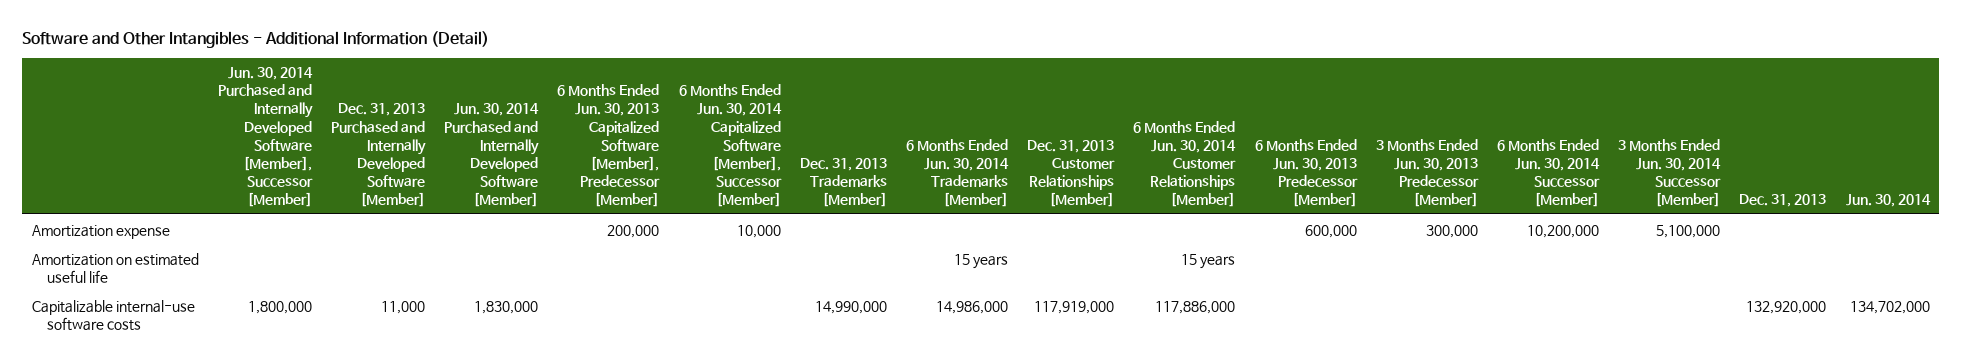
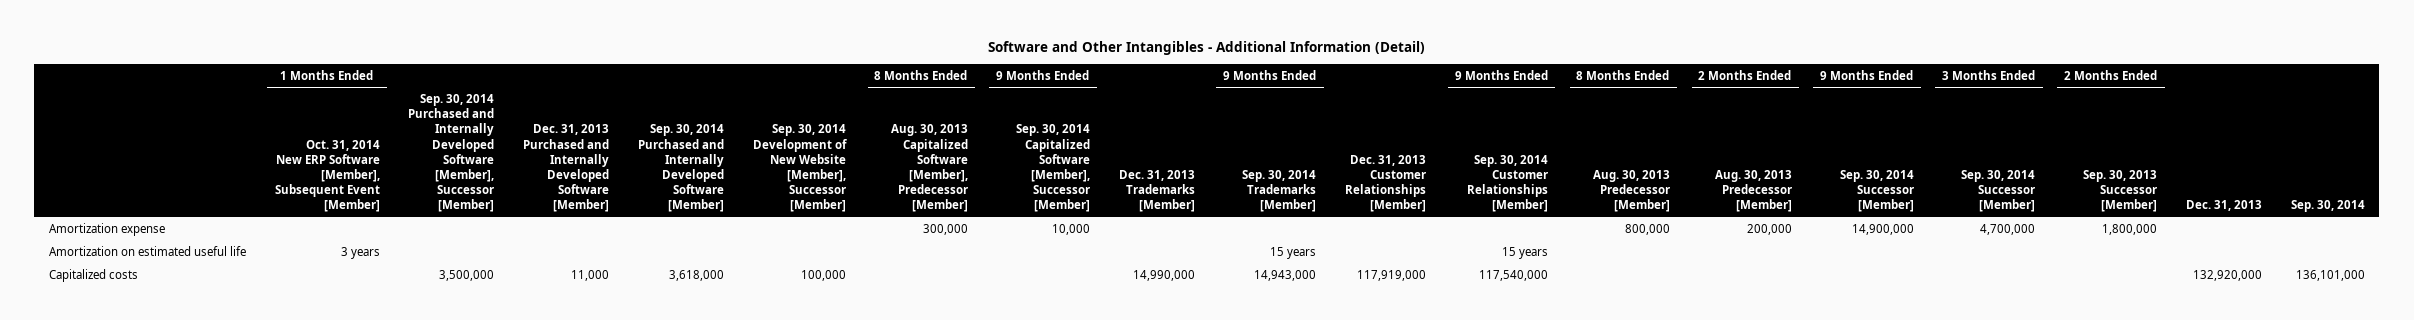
- | Jun. 30, 2014 Purchased and Internally Developed Software [Member], Successor [Member] | Dec. 31, 2013 Purchased and Internally Developed Software [Member] | Jun. 30, 2014 Purchased and Internally Developed Software [Member] | 6 Months Ended Jun. 30, 2013 Capitalized Software [Member], Predecessor [Member] | 6 Months Ended Jun. 30, 2014 Capitalized Software [Member], Successor [Member] | Dec. 31, 2013 Trademarks [Member] | 6 Months Ended Jun. 30, 2014 Trademarks [Member] | Dec. 31, 2013 Customer Relationships [Member] | 6 Months Ended Jun. 30, 2014 Customer Relationships [Member] | 6 Months Ended Jun. 30, 2013 Predecessor [Member] | 3 Months Ended Jun. 30, 2013 Predecessor [Member] | 6 Months Ended Jun. 30, 2014 Successor [Member] | 3 Months Ended Jun. 30, 2014 Successor [Member] | Dec. 31, 2013 | Jun. 30, 2014
+ | 1 Months Ended Oct. 31, 2014 New ERP Software [Member], Subsequent Event [Member] | Sep. 30, 2014 Purchased and Internally Developed Software [Member], Successor [Member] | Dec. 31, 2013 Purchased and Internally Developed Software [Member] | Sep. 30, 2014 Purchased and Internally Developed Software [Member] | Sep. 30, 2014 Development of New Website [Member], Successor [Member] | 8 Months Ended Aug. 30, 2013 Capitalized Software [Member], Predecessor [Member] | 9 Months Ended Sep. 30, 2014 Capitalized Software [Member], Successor [Member] | Dec. 31, 2013 Trademarks [Member] | 9 Months Ended Sep. 30, 2014 Trademarks [Member] | Dec. 31, 2013 Customer Relationships [Member] | 9 Months Ended Sep. 30, 2014 Customer Relationships [Member] | 8 Months Ended Aug. 30, 2013 Predecessor [Member] | 2 Months Ended Aug. 30, 2013 Predecessor [Member] | 9 Months Ended Sep. 30, 2014 Successor [Member] | 3 Months Ended Sep. 30, 2014 Successor [Member] | 2 Months Ended Sep. 30, 2013 Successor [Member] | Dec. 31, 2013 | Sep. 30, 2014
- Capitalizable internal-use software costs | 1,800,000 | 11,000 | 1,830,000 | | | 14,990,000 | 14,986,000 | 117,919,000 | 117,886,000 | | | | | 132,920,000 | 134,702,000
+ Capitalized costs | | 3,500,000 | 11,000 | 3,618,000 | 100,000 | | | 14,990,000 | 14,943,000 | 117,919,000 | 117,540,000 | | | | | | 132,920,000 | 136,101,000

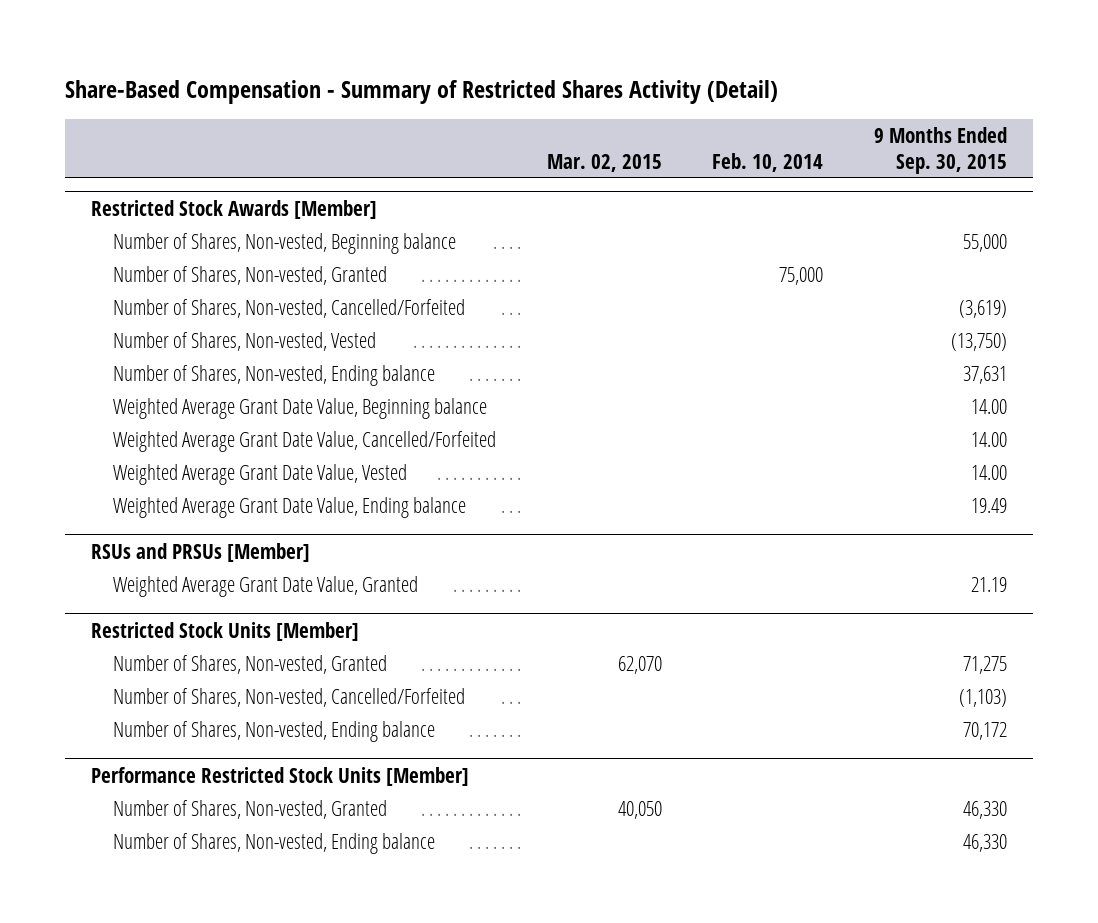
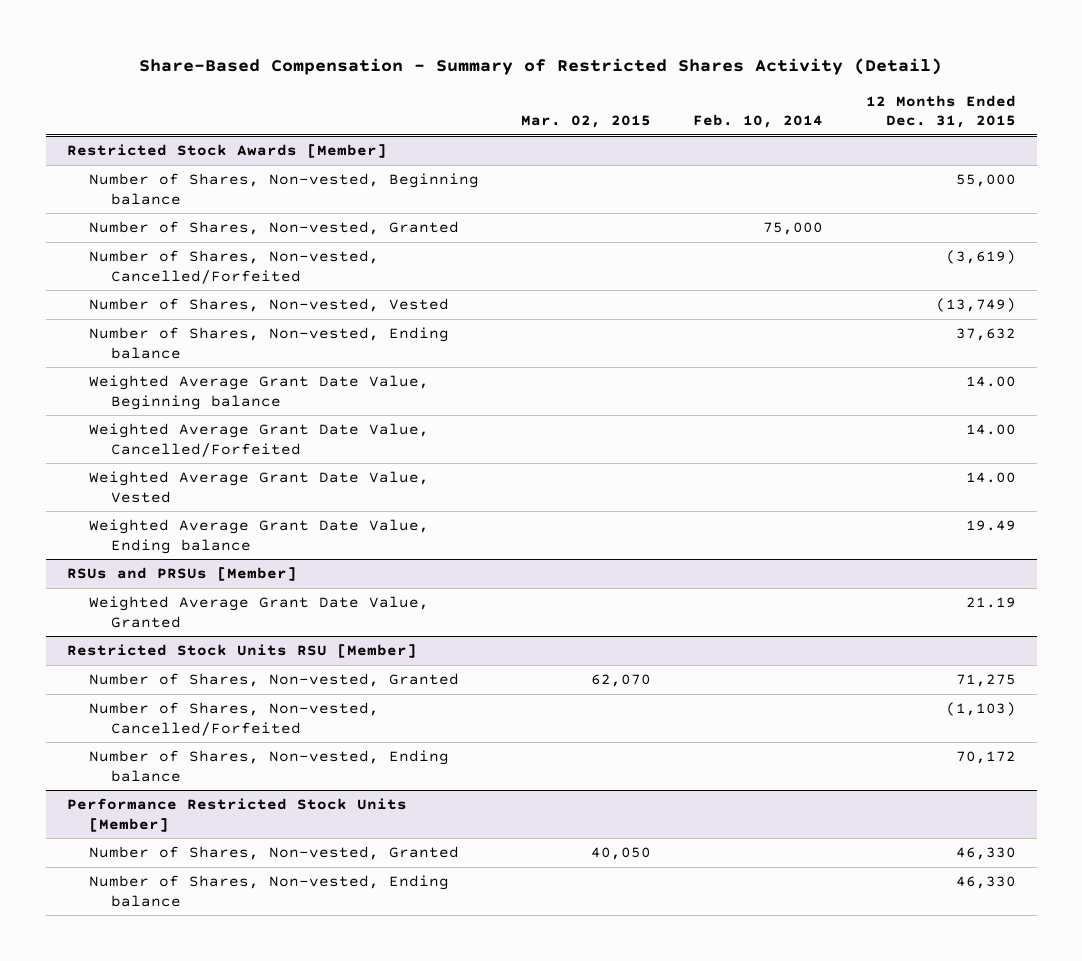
- | Mar. 02, 2015 | Feb. 10, 2014 | 9 Months Ended Sep. 30, 2015
+ | Mar. 02, 2015 | Feb. 10, 2014 | 12 Months Ended Dec. 31, 2015
- Restricted Stock Units [Member]
+ Restricted Stock Units RSU [Member]

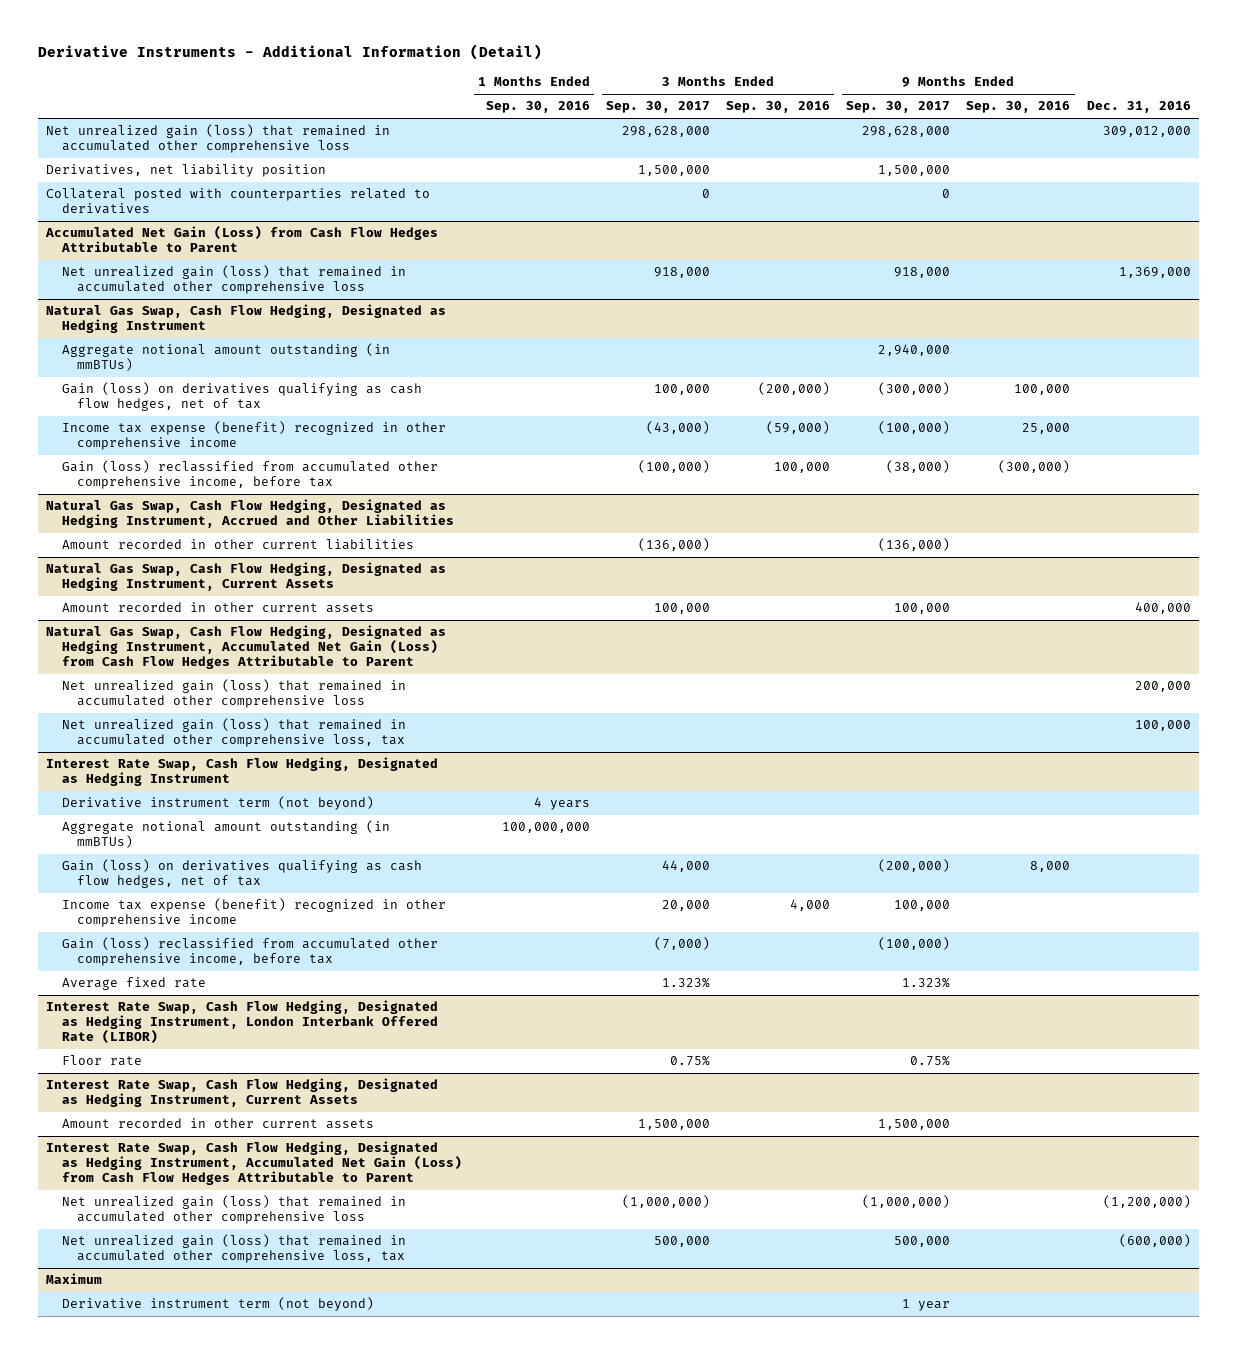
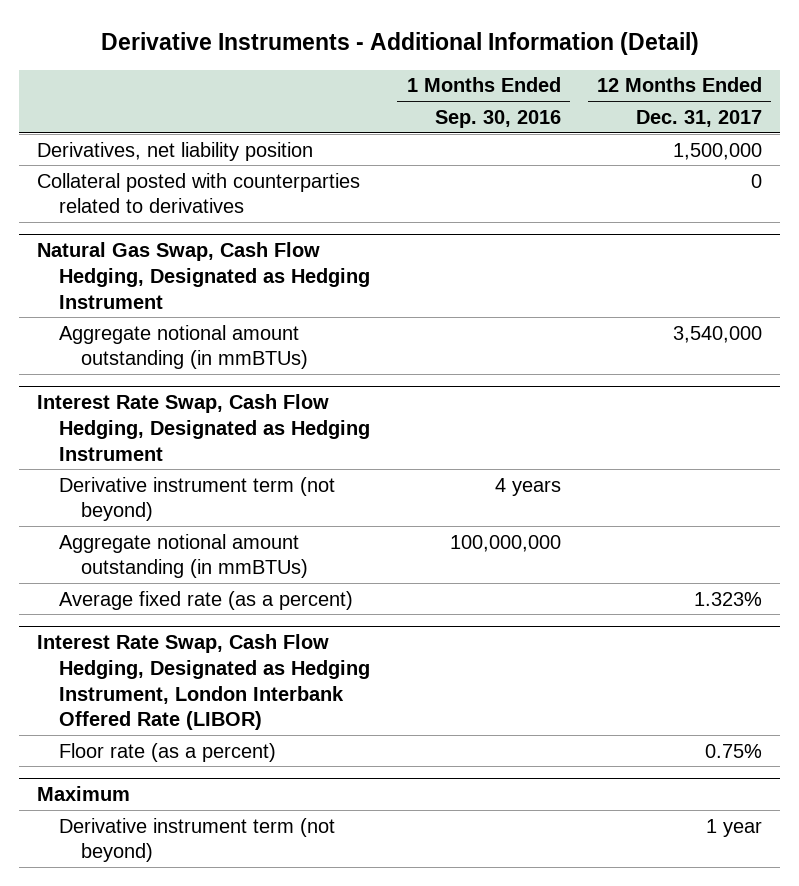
- | 1 Months Ended Sep. 30, 2016 | 3 Months Ended Sep. 30, 2017 | 3 Months Ended Sep. 30, 2016 | 9 Months Ended Sep. 30, 2017 | 9 Months Ended Sep. 30, 2016 | Dec. 31, 2016
+ | 1 Months Ended Sep. 30, 2016 | 12 Months Ended Dec. 31, 2017
- Net unrealized gain (loss) that remained in accumulated other comprehensive loss | | 298,628,000 | | 298,628,000 | | 309,012,000
- Accumulated Net Gain (Loss) from Cash Flow Hedges Attributable to Parent
- Net unrealized gain (loss) that remained in accumulated other comprehensive loss | | 918,000 | | 918,000 | | 1,369,000
@ Natural Gas Swap, Cash Flow Hedging, Designated as Hedging Instrument
- Gain (loss) on derivatives qualifying as cash flow hedges, net of tax | | 100,000 | (200,000) | (300,000) | 100,000 |
- Income tax expense (benefit) recognized in other comprehensive income | | (43,000) | (59,000) | (100,000) | 25,000 |
- Gain (loss) reclassified from accumulated other comprehensive income, before tax | | (100,000) | 100,000 | (38,000) | (300,000) |
- Natural Gas Swap, Cash Flow Hedging, Designated as Hedging Instrument, Accrued and Other Liabilities
- Amount recorded in other current liabilities | | (136,000) | | (136,000) | |
- Natural Gas Swap, Cash Flow Hedging, Designated as Hedging Instrument, Current Assets
- Amount recorded in other current assets | | 100,000 | | 100,000 | | 400,000
- Natural Gas Swap, Cash Flow Hedging, Designated as Hedging Instrument, Accumulated Net Gain (Loss) from Cash Flow Hedges Attributable to Parent
- Net unrealized gain (loss) that remained in accumulated other comprehensive loss | | | | | | 200,000
- Net unrealized gain (loss) that remained in accumulated other comprehensive loss, tax | | | | | | 100,000
@ Interest Rate Swap, Cash Flow Hedging, Designated as Hedging Instrument
- Gain (loss) on derivatives qualifying as cash flow hedges, net of tax | | 44,000 | | (200,000) | 8,000 |
- Income tax expense (benefit) recognized in other comprehensive income | | 20,000 | 4,000 | 100,000 | |
- Gain (loss) reclassified from accumulated other comprehensive income, before tax | | (7,000) | | (100,000) | |
- Average fixed rate | | 1.323% | | 1.323% | |
+ Average fixed rate (as a percent) | | 1.323%
@ Interest Rate Swap, Cash Flow Hedging, Designated as Hedging Instrument, London Interbank Offered Rate (LIBOR)
- Floor rate | | 0.75% | | 0.75% | |
- Interest Rate Swap, Cash Flow Hedging, Designated as Hedging Instrument, Current Assets
- Amount recorded in other current assets | | 1,500,000 | | 1,500,000 | |
- Interest Rate Swap, Cash Flow Hedging, Designated as Hedging Instrument, Accumulated Net Gain (Loss) from Cash Flow Hedges Attributable to Parent
- Net unrealized gain (loss) that remained in accumulated other comprehensive loss | | (1,000,000) | | (1,000,000) | | (1,200,000)
- Net unrealized gain (loss) that remained in accumulated other comprehensive loss, tax | | 500,000 | | 500,000 | | (600,000)
@ Interest Rate Swap, Cash Flow Hedging, Designated as Hedging Instrument, London Interbank Offered Rate (LIBOR)
+ Floor rate (as a percent) | | 0.75%

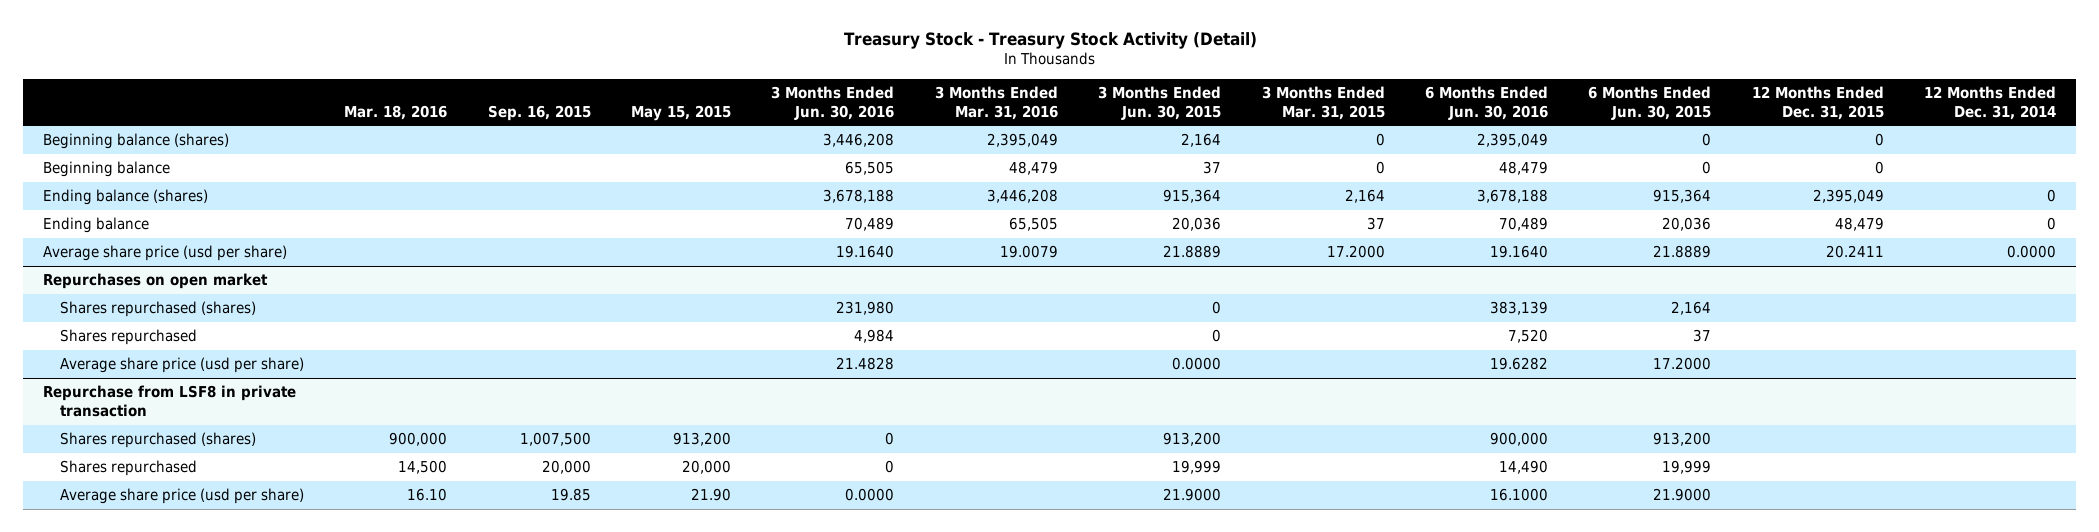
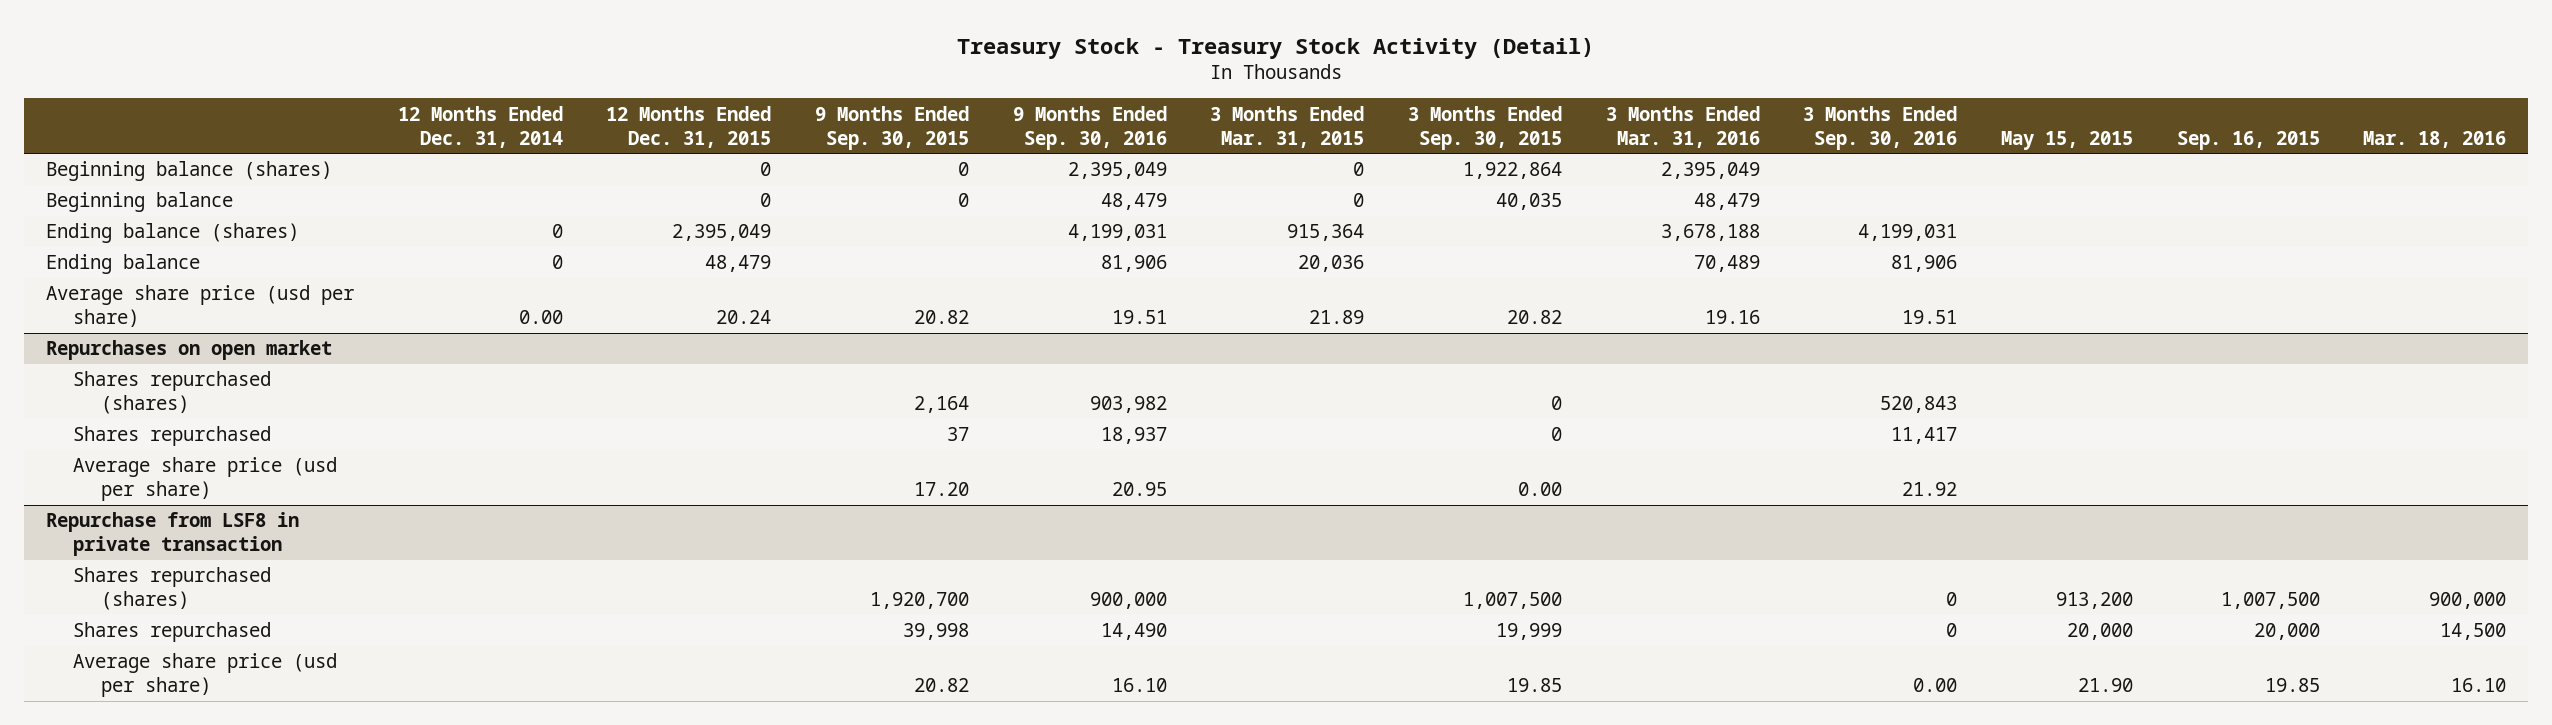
- | Mar. 18, 2016 | Sep. 16, 2015 | May 15, 2015 | 3 Months Ended Jun. 30, 2016 | 3 Months Ended Mar. 31, 2016 | 3 Months Ended Jun. 30, 2015 | 3 Months Ended Mar. 31, 2015 | 6 Months Ended Jun. 30, 2016 | 6 Months Ended Jun. 30, 2015 | 12 Months Ended Dec. 31, 2015 | 12 Months Ended Dec. 31, 2014
+ | 12 Months Ended Dec. 31, 2014 | 12 Months Ended Dec. 31, 2015 | 9 Months Ended Sep. 30, 2015 | 9 Months Ended Sep. 30, 2016 | 3 Months Ended Mar. 31, 2015 | 3 Months Ended Sep. 30, 2015 | 3 Months Ended Mar. 31, 2016 | 3 Months Ended Sep. 30, 2016 | May 15, 2015 | Sep. 16, 2015 | Mar. 18, 2016
- Ending balance (shares) | | | | 3,678,188 | 3,446,208 | 915,364 | 2,164 | 3,678,188 | 915,364 | 2,395,049 | 0
- Ending balance | | | | 70,489 | 65,505 | 20,036 | 37 | 70,489 | 20,036 | 48,479 | 0
- Average share price (usd per share) | | | | 19.1640 | 19.0079 | 21.8889 | 17.2000 | 19.1640 | 21.8889 | 20.2411 | 0.0000
+ Ending balance (shares) | 0 | 2,395,049 | | 4,199,031 | 915,364 | | 3,678,188 | 4,199,031 | | |
+ Ending balance | 0 | 48,479 | | 81,906 | 20,036 | | 70,489 | 81,906 | | |
+ Average share price (usd per share) | 0.00 | 20.24 | 20.82 | 19.51 | 21.89 | 20.82 | 19.16 | 19.51 | | |

